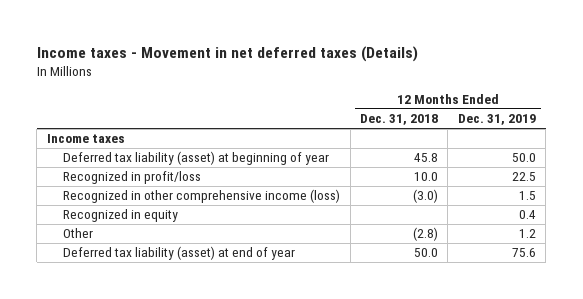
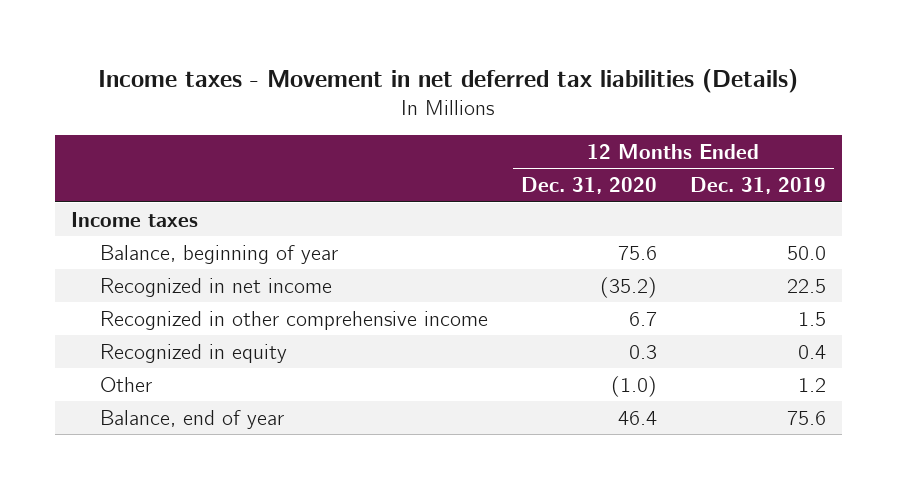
- Income taxes - Movement in net deferred taxes (Details)
+ Income taxes - Movement in net deferred tax liabilities (Details)
- | 12 Months Ended Dec. 31, 2018 | 12 Months Ended Dec. 31, 2019
+ | 12 Months Ended Dec. 31, 2020 | 12 Months Ended Dec. 31, 2019
- Deferred tax liability (asset) at beginning of year | 45.8 | 50.0
- Recognized in profit/loss | 10.0 | 22.5
- Recognized in other comprehensive income (loss) | (3.0) | 1.5
+ Balance, beginning of year | 75.6 | 50.0
+ Recognized in net income | (35.2) | 22.5
+ Recognized in other comprehensive income | 6.7 | 1.5
- Deferred tax liability (asset) at end of year | 50.0 | 75.6
+ Balance, end of year | 46.4 | 75.6

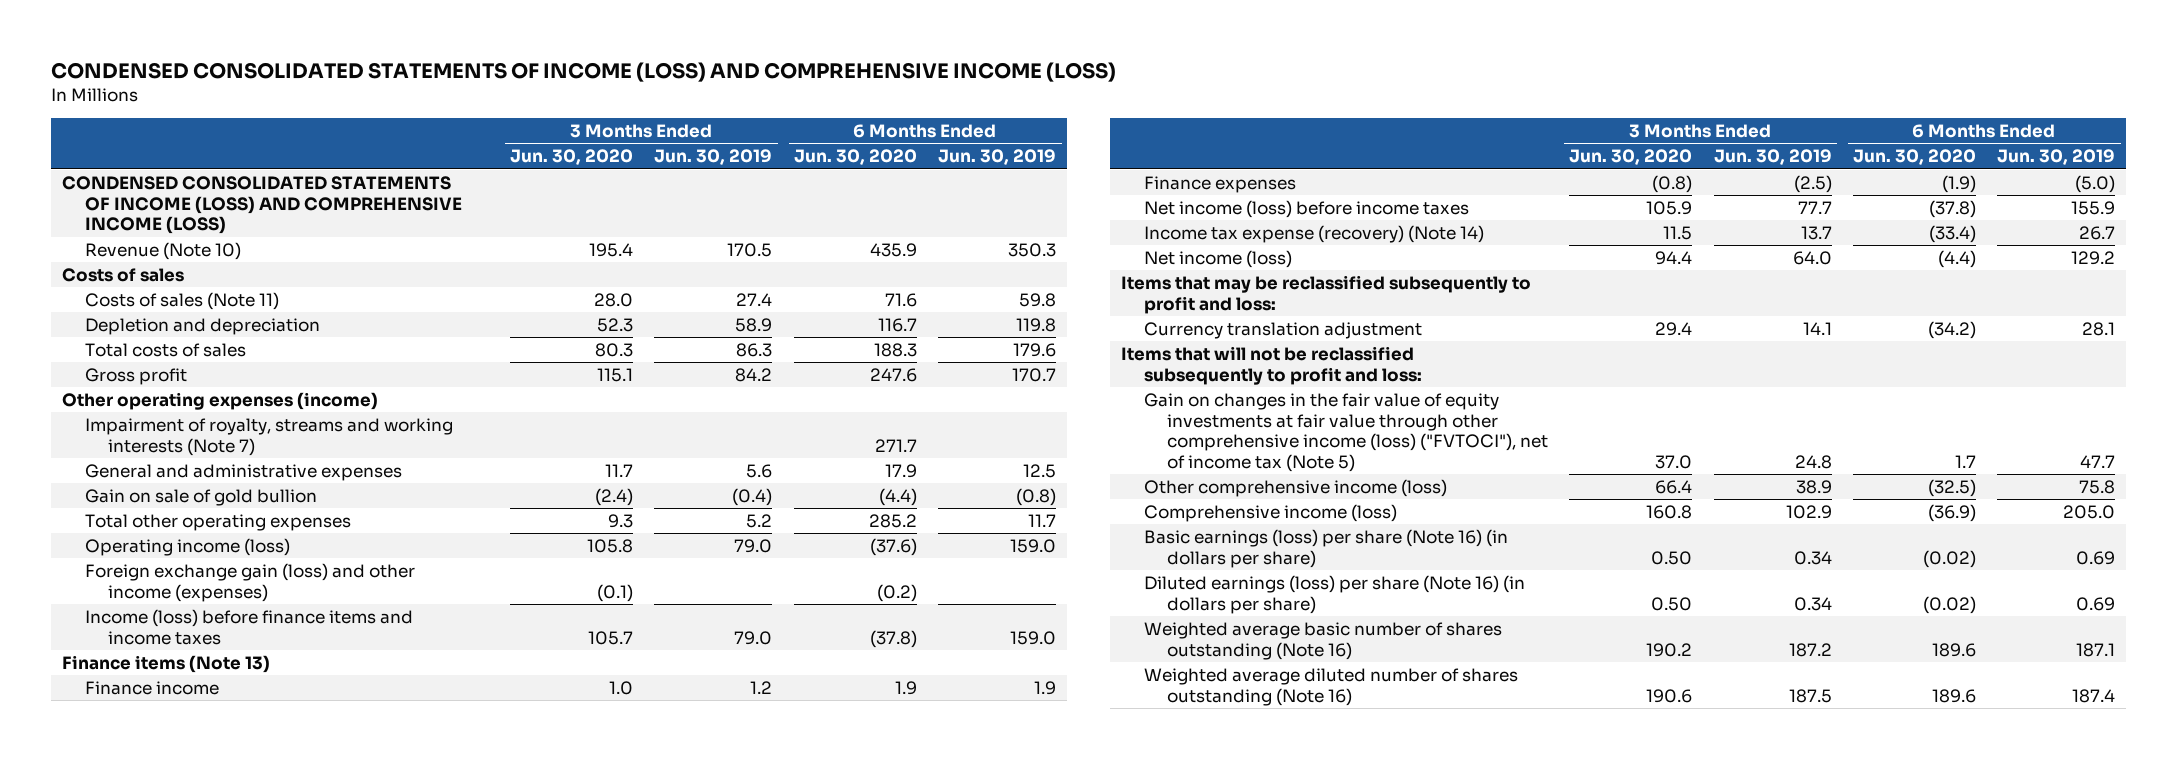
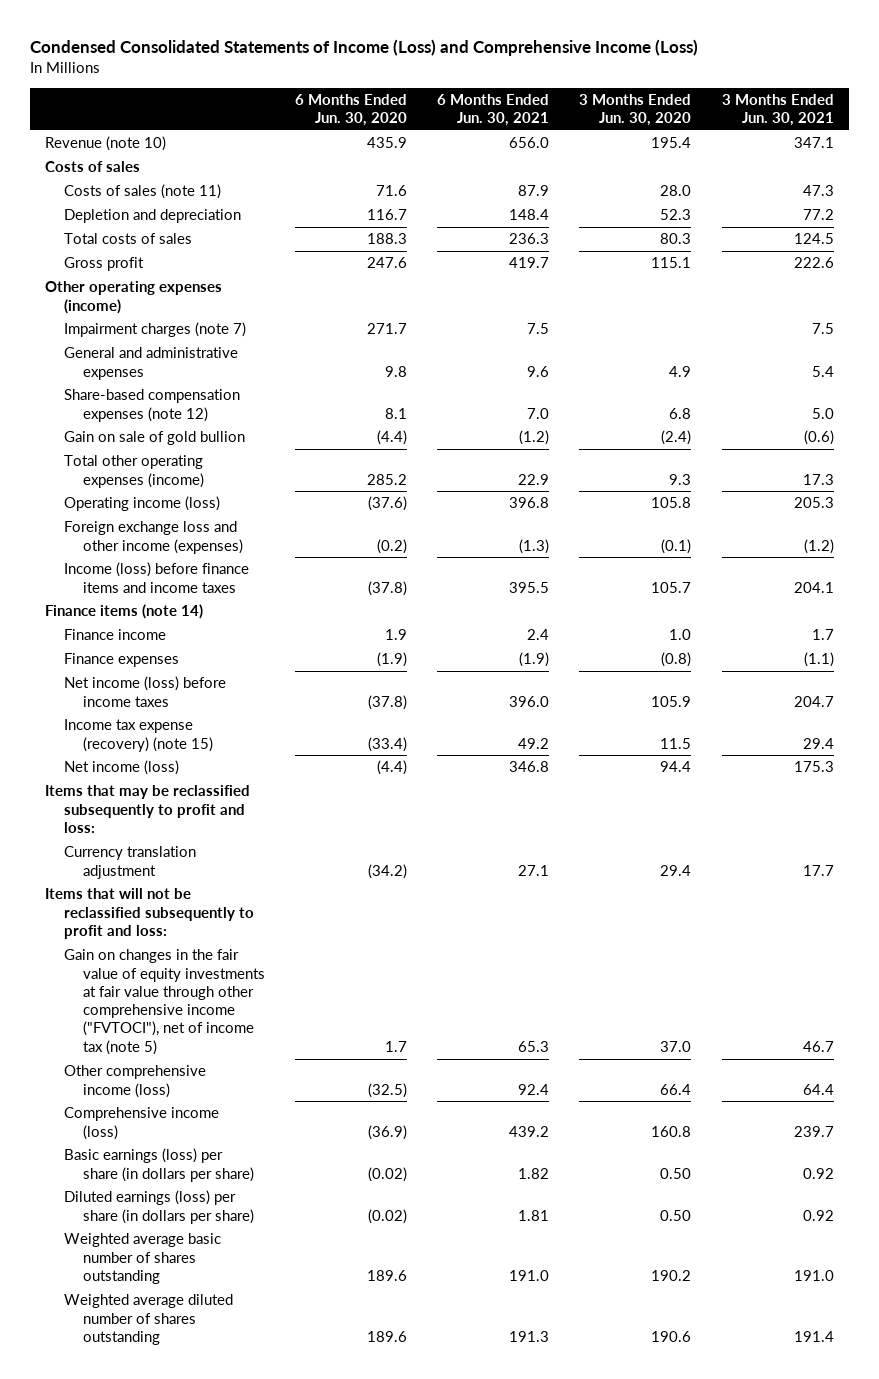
- CONDENSED CONSOLIDATED STATEMENTS OF INCOME (LOSS) AND COMPREHENSIVE INCOME (LOSS)
+ Condensed Consolidated Statements of Income (Loss) and Comprehensive Income (Loss)
- | 3 Months Ended Jun. 30, 2020 | 3 Months Ended Jun. 30, 2019 | 6 Months Ended Jun. 30, 2020 | 6 Months Ended Jun. 30, 2019
+ | 6 Months Ended Jun. 30, 2020 | 6 Months Ended Jun. 30, 2021 | 3 Months Ended Jun. 30, 2020 | 3 Months Ended Jun. 30, 2021
- CONDENSED CONSOLIDATED STATEMENTS OF INCOME (LOSS) AND COMPREHENSIVE INCOME (LOSS)
- Revenue (Note 10) | 195.4 | 170.5 | 435.9 | 350.3
+ Revenue (note 10) | 435.9 | 656.0 | 195.4 | 347.1
- Costs of sales (Note 11) | 28.0 | 27.4 | 71.6 | 59.8
+ Costs of sales (note 11) | 71.6 | 87.9 | 28.0 | 47.3
- Impairment of royalty, streams and working interests (Note 7) | | | 271.7 |
- General and administrative expenses | 11.7 | 5.6 | 17.9 | 12.5
+ Impairment charges (note 7) | 271.7 | 7.5 | | 7.5
+ General and administrative expenses | 9.8 | 9.6 | 4.9 | 5.4
+ Share-based compensation expenses (note 12) | 8.1 | 7.0 | 6.8 | 5.0
- Total other operating expenses | 9.3 | 5.2 | 285.2 | 11.7
+ Total other operating expenses (income) | 285.2 | 22.9 | 9.3 | 17.3
- Foreign exchange gain (loss) and other income (expenses) | (0.1) | | (0.2) |
+ Foreign exchange loss and other income (expenses) | (0.2) | (1.3) | (0.1) | (1.2)
- Finance items (Note 13)
+ Finance items (note 14)
- Income tax expense (recovery) (Note 14) | 11.5 | 13.7 | (33.4) | 26.7
+ Income tax expense (recovery) (note 15) | (33.4) | 49.2 | 11.5 | 29.4
- Gain on changes in the fair value of equity investments at fair value through other comprehensive income (loss) ("FVTOCI"), net of income tax (Note 5) | 37.0 | 24.8 | 1.7 | 47.7
+ Gain on changes in the fair value of equity investments at fair value through other comprehensive income ("FVTOCI"), net of income tax (note 5) | 1.7 | 65.3 | 37.0 | 46.7
- Basic earnings (loss) per share (Note 16) (in dollars per share) | 0.50 | 0.34 | (0.02) | 0.69
- Diluted earnings (loss) per share (Note 16) (in dollars per share) | 0.50 | 0.34 | (0.02) | 0.69
- Weighted average basic number of shares outstanding (Note 16) | 190.2 | 187.2 | 189.6 | 187.1
- Weighted average diluted number of shares outstanding (Note 16) | 190.6 | 187.5 | 189.6 | 187.4
+ Basic earnings (loss) per share (in dollars per share) | (0.02) | 1.82 | 0.50 | 0.92
+ Diluted earnings (loss) per share (in dollars per share) | (0.02) | 1.81 | 0.50 | 0.92
+ Weighted average basic number of shares outstanding | 189.6 | 191.0 | 190.2 | 191.0
+ Weighted average diluted number of shares outstanding | 189.6 | 191.3 | 190.6 | 191.4

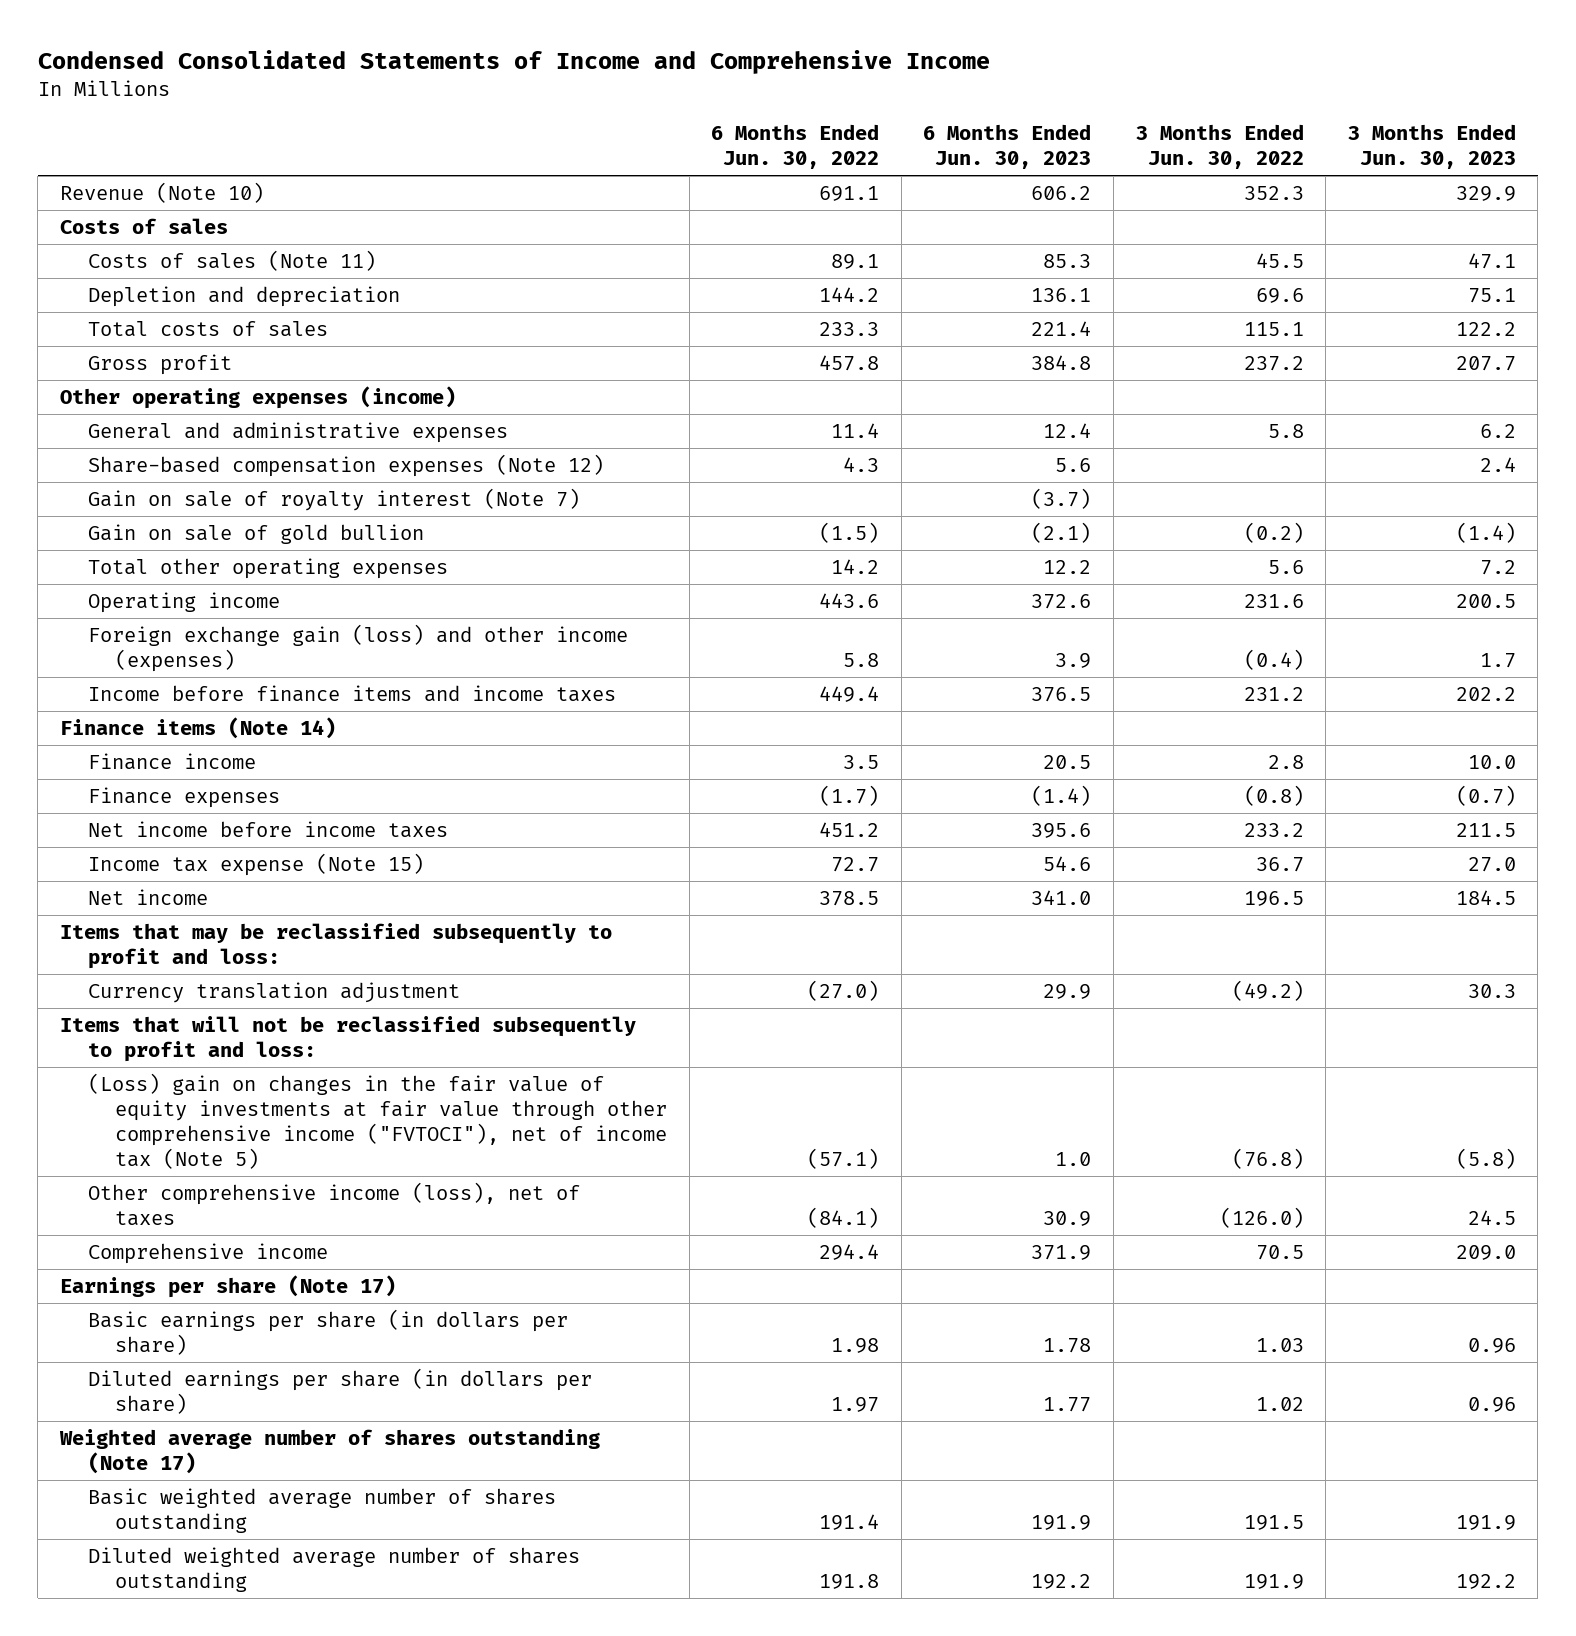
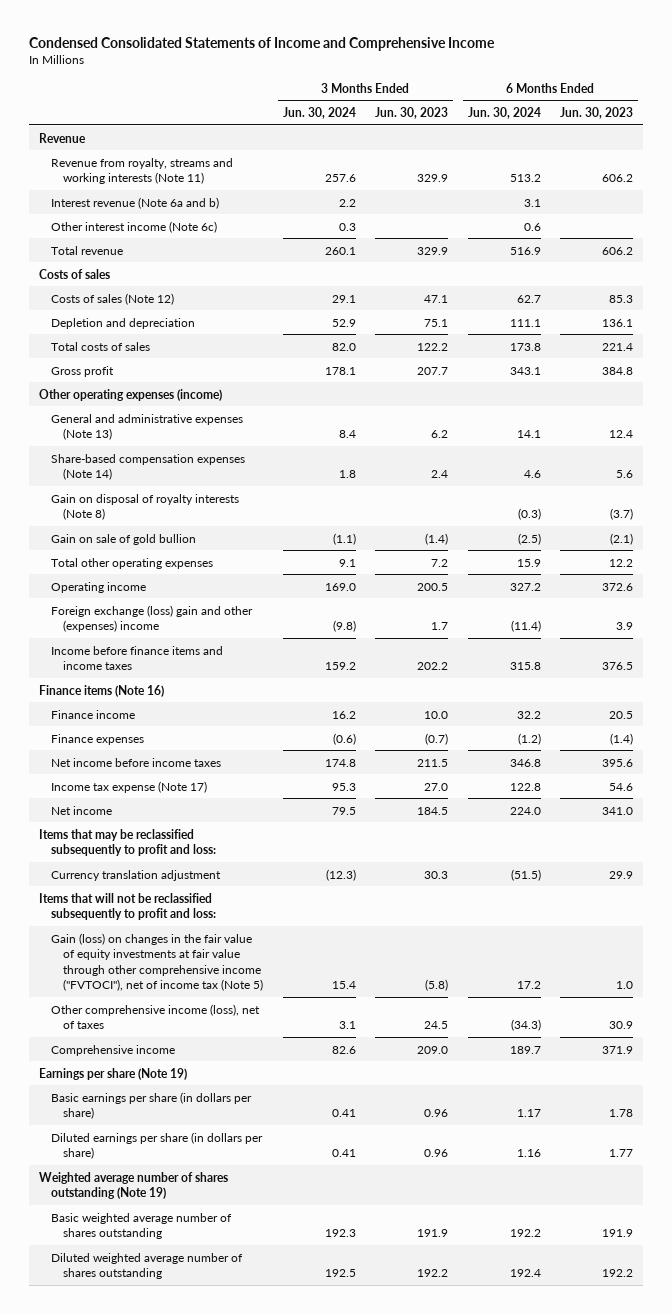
- | 6 Months Ended Jun. 30, 2022 | 6 Months Ended Jun. 30, 2023 | 3 Months Ended Jun. 30, 2022 | 3 Months Ended Jun. 30, 2023
+ | 3 Months Ended Jun. 30, 2024 | 3 Months Ended Jun. 30, 2023 | 6 Months Ended Jun. 30, 2024 | 6 Months Ended Jun. 30, 2023
- Revenue (Note 10) | 691.1 | 606.2 | 352.3 | 329.9
+ Revenue
+ Revenue from royalty, streams and working interests (Note 11) | 257.6 | 329.9 | 513.2 | 606.2
+ Interest revenue (Note 6a and b) | 2.2 | | 3.1 |
+ Other interest income (Note 6c) | 0.3 | | 0.6 |
+ Total revenue | 260.1 | 329.9 | 516.9 | 606.2
- Costs of sales (Note 11) | 89.1 | 85.3 | 45.5 | 47.1
+ Costs of sales (Note 12) | 29.1 | 47.1 | 62.7 | 85.3
- General and administrative expenses | 11.4 | 12.4 | 5.8 | 6.2
- Share-based compensation expenses (Note 12) | 4.3 | 5.6 | | 2.4
- Gain on sale of royalty interest (Note 7) | | (3.7) | |
+ General and administrative expenses (Note 13) | 8.4 | 6.2 | 14.1 | 12.4
+ Share-based compensation expenses (Note 14) | 1.8 | 2.4 | 4.6 | 5.6
+ Gain on disposal of royalty interests (Note 8) | | | (0.3) | (3.7)
- Foreign exchange gain (loss) and other income (expenses) | 5.8 | 3.9 | (0.4) | 1.7
+ Foreign exchange (loss) gain and other (expenses) income | (9.8) | 1.7 | (11.4) | 3.9
- Finance items (Note 14)
+ Finance items (Note 16)
- Income tax expense (Note 15) | 72.7 | 54.6 | 36.7 | 27.0
+ Income tax expense (Note 17) | 95.3 | 27.0 | 122.8 | 54.6
- (Loss) gain on changes in the fair value of equity investments at fair value through other comprehensive income ("FVTOCI"), net of income tax (Note 5) | (57.1) | 1.0 | (76.8) | (5.8)
+ Gain (loss) on changes in the fair value of equity investments at fair value through other comprehensive income ("FVTOCI"), net of income tax (Note 5) | 15.4 | (5.8) | 17.2 | 1.0
- Earnings per share (Note 17)
+ Earnings per share (Note 19)
- Weighted average number of shares outstanding (Note 17)
+ Weighted average number of shares outstanding (Note 19)

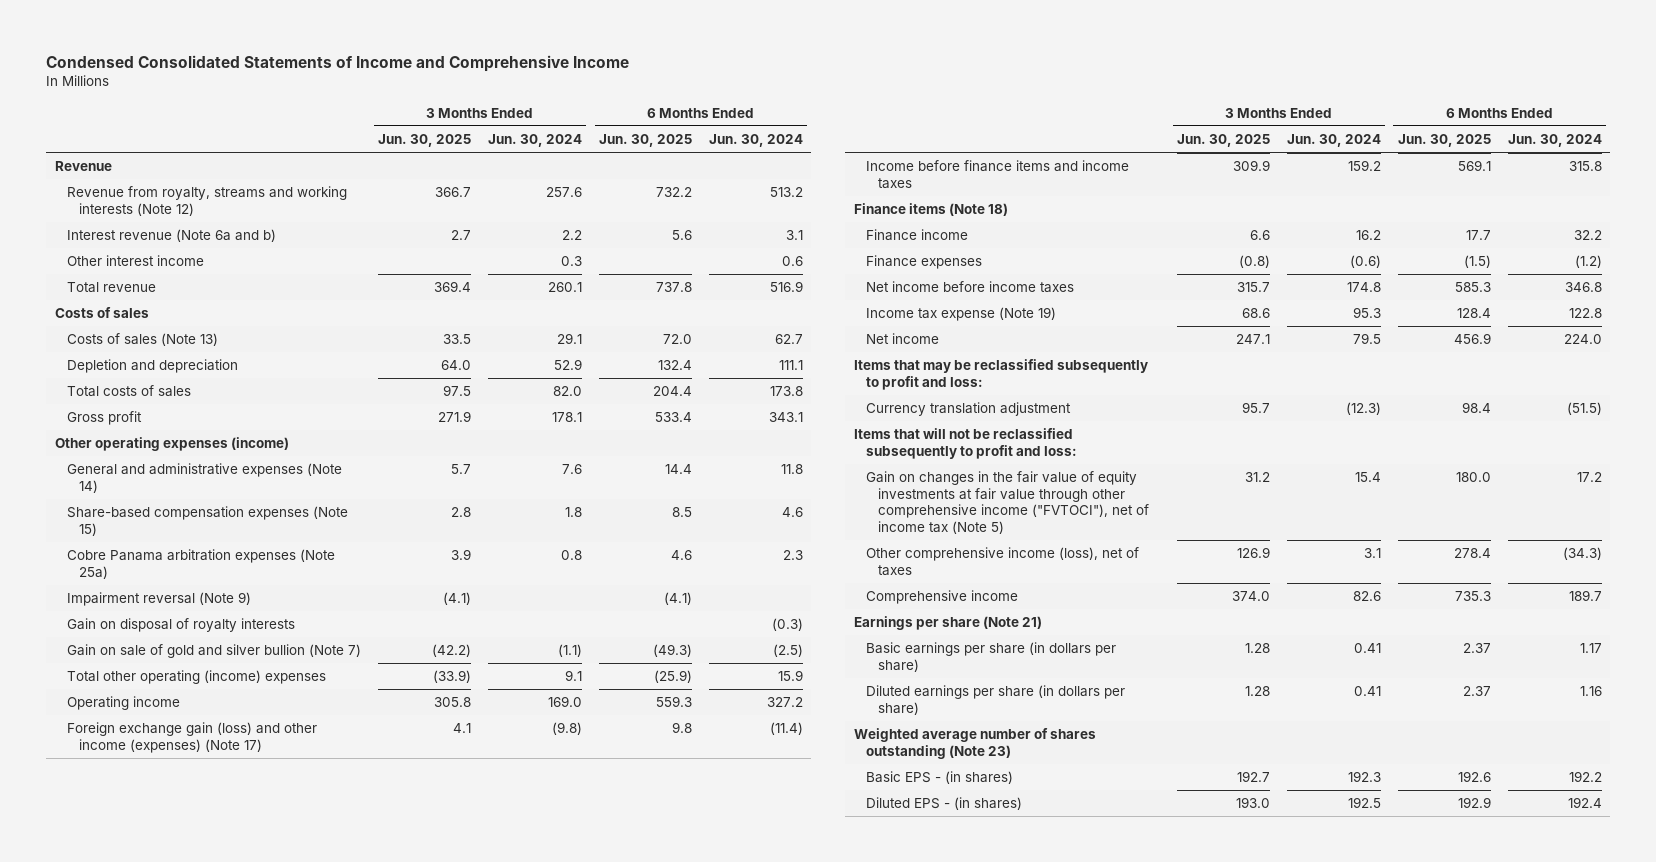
- | 3 Months Ended Jun. 30, 2024 | 3 Months Ended Jun. 30, 2023 | 6 Months Ended Jun. 30, 2024 | 6 Months Ended Jun. 30, 2023
+ | 3 Months Ended Jun. 30, 2025 | 3 Months Ended Jun. 30, 2024 | 6 Months Ended Jun. 30, 2025 | 6 Months Ended Jun. 30, 2024
- Revenue from royalty, streams and working interests (Note 11) | 257.6 | 329.9 | 513.2 | 606.2
+ Revenue from royalty, streams and working interests (Note 12) | 366.7 | 257.6 | 732.2 | 513.2
- Other interest income (Note 6c) | 0.3 | | 0.6 |
+ Other interest income | | 0.3 | | 0.6
- Costs of sales (Note 12) | 29.1 | 47.1 | 62.7 | 85.3
+ Costs of sales (Note 13) | 33.5 | 29.1 | 72.0 | 62.7
- General and administrative expenses (Note 13) | 8.4 | 6.2 | 14.1 | 12.4
- Share-based compensation expenses (Note 14) | 1.8 | 2.4 | 4.6 | 5.6
- Gain on disposal of royalty interests (Note 8) | | | (0.3) | (3.7)
- Gain on sale of gold bullion | (1.1) | (1.4) | (2.5) | (2.1)
- Total other operating expenses | 9.1 | 7.2 | 15.9 | 12.2
+ General and administrative expenses (Note 14) | 5.7 | 7.6 | 14.4 | 11.8
+ Share-based compensation expenses (Note 15) | 2.8 | 1.8 | 8.5 | 4.6
+ Cobre Panama arbitration expenses (Note 25a) | 3.9 | 0.8 | 4.6 | 2.3
+ Impairment reversal (Note 9) | (4.1) | | (4.1) |
+ Gain on disposal of royalty interests | | | | (0.3)
+ Gain on sale of gold and silver bullion (Note 7) | (42.2) | (1.1) | (49.3) | (2.5)
+ Total other operating (income) expenses | (33.9) | 9.1 | (25.9) | 15.9
- Foreign exchange (loss) gain and other (expenses) income | (9.8) | 1.7 | (11.4) | 3.9
+ Foreign exchange gain (loss) and other income (expenses) (Note 17) | 4.1 | (9.8) | 9.8 | (11.4)
- Finance items (Note 16)
+ Finance items (Note 18)
- Income tax expense (Note 17) | 95.3 | 27.0 | 122.8 | 54.6
+ Income tax expense (Note 19) | 68.6 | 95.3 | 128.4 | 122.8
- Gain (loss) on changes in the fair value of equity investments at fair value through other comprehensive income ("FVTOCI"), net of income tax (Note 5) | 15.4 | (5.8) | 17.2 | 1.0
+ Gain on changes in the fair value of equity investments at fair value through other comprehensive income ("FVTOCI"), net of income tax (Note 5) | 31.2 | 15.4 | 180.0 | 17.2
- Earnings per share (Note 19)
+ Earnings per share (Note 21)
- Weighted average number of shares outstanding (Note 19)
- Basic weighted average number of shares outstanding | 192.3 | 191.9 | 192.2 | 191.9
- Diluted weighted average number of shares outstanding | 192.5 | 192.2 | 192.4 | 192.2
+ Weighted average number of shares outstanding (Note 23)
+ Basic EPS - (in shares) | 192.7 | 192.3 | 192.6 | 192.2
+ Diluted EPS - (in shares) | 193.0 | 192.5 | 192.9 | 192.4

